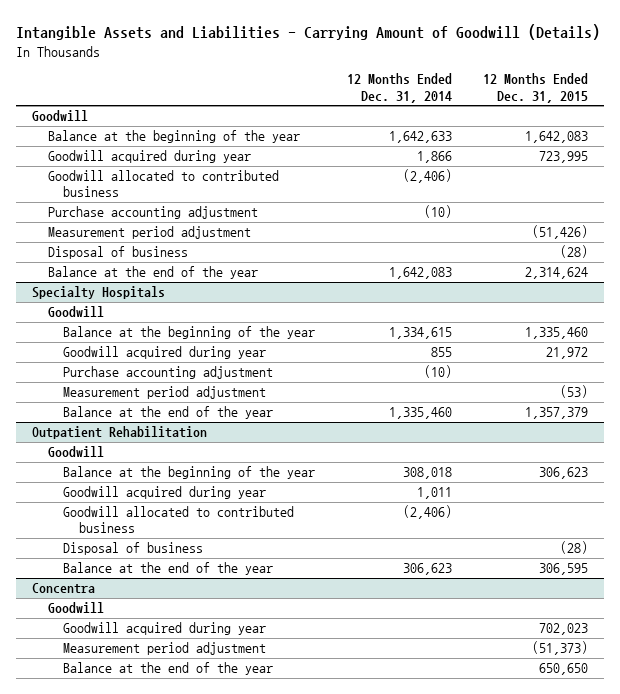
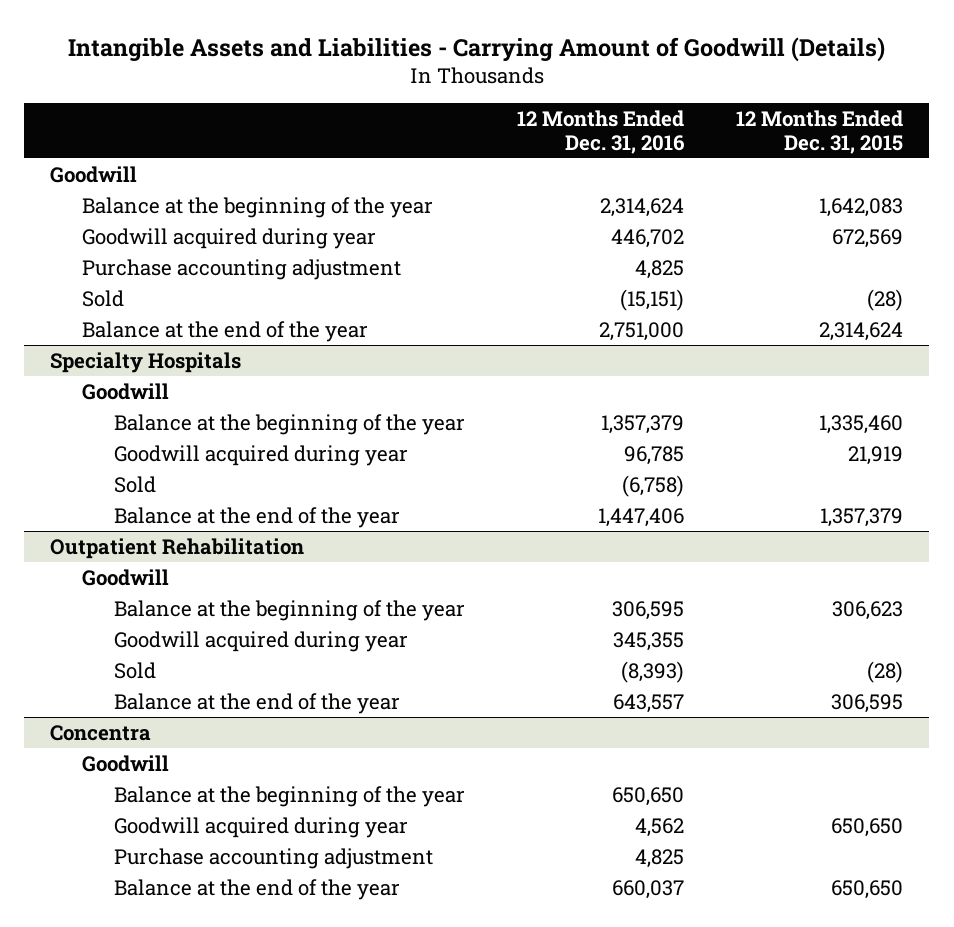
- | 12 Months Ended Dec. 31, 2014 | 12 Months Ended Dec. 31, 2015
+ | 12 Months Ended Dec. 31, 2016 | 12 Months Ended Dec. 31, 2015
- Goodwill acquired during year | 1,866 | 723,995
- Goodwill allocated to contributed business | (2,406) |
+ Goodwill acquired during year | 446,702 | 672,569
- Measurement period adjustment | | (51,426)
- Disposal of business | | (28)
+ Sold | (15,151) | (28)
@ Specialty Hospitals
- Goodwill acquired during year | 855 | 21,972
- Purchase accounting adjustment | (10) |
- Measurement period adjustment | | (53)
+ Goodwill acquired during year | 96,785 | 21,919
+ Sold | (6,758) |
@ Outpatient Rehabilitation
- Goodwill allocated to contributed business | (2,406) |
- Disposal of business | | (28)
+ Sold | (8,393) | (28)
@ Concentra
- Goodwill acquired during year | | 702,023
- Measurement period adjustment | | (51,373)
+ Balance at the beginning of the year | 650,650 |
+ Goodwill acquired during year | 4,562 | 650,650
+ Purchase accounting adjustment | 4,825 |

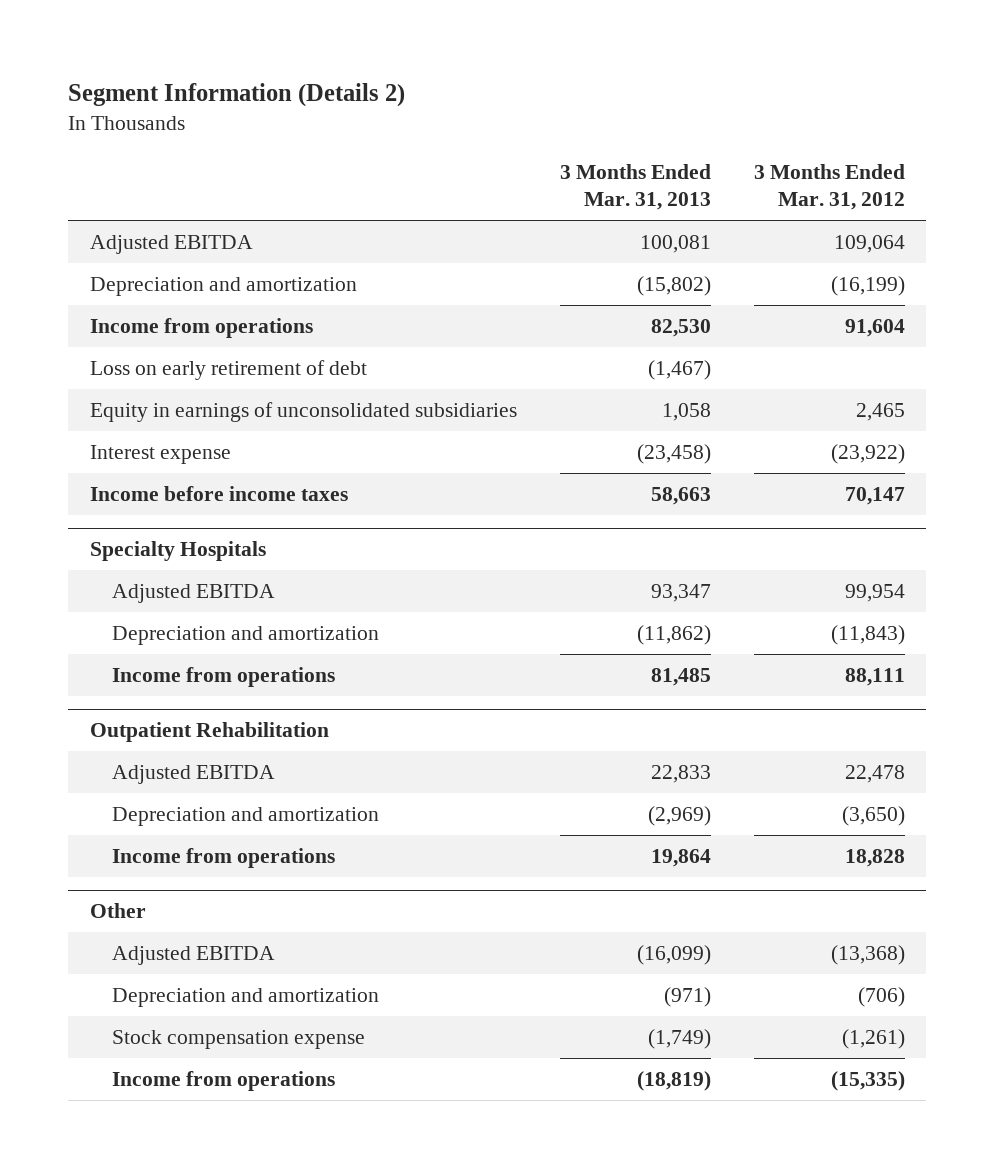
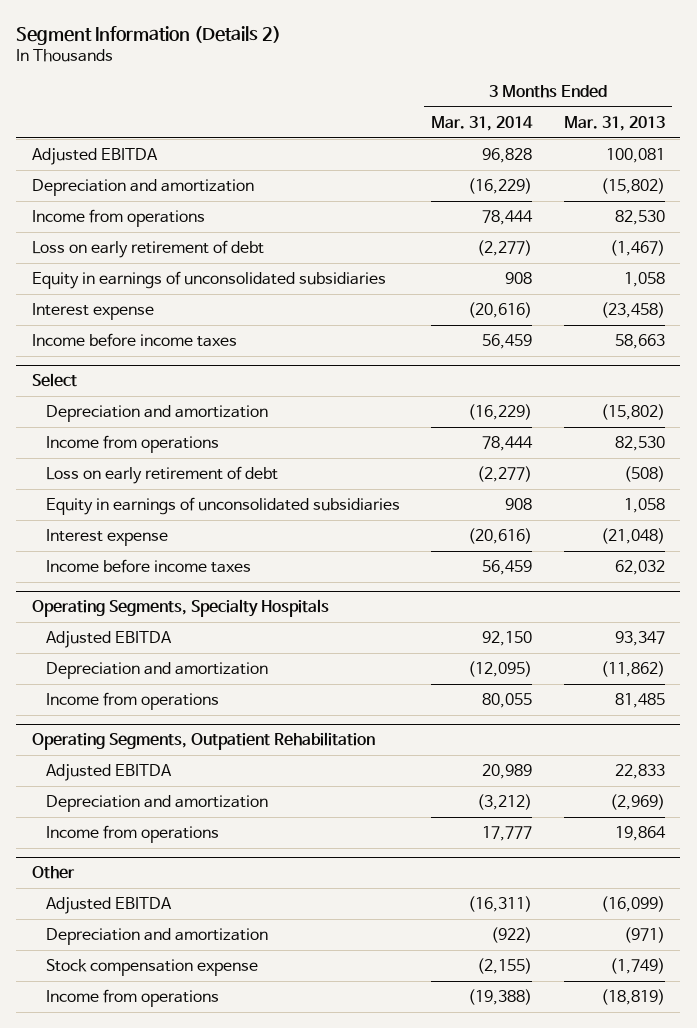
- | 3 Months Ended Mar. 31, 2013 | 3 Months Ended Mar. 31, 2012
+ | 3 Months Ended Mar. 31, 2014 | 3 Months Ended Mar. 31, 2013
- Specialty Hospitals
+ Select
+ Depreciation and amortization | (16,229) | (15,802)
+ Income from operations | 78,444 | 82,530
+ Loss on early retirement of debt | (2,277) | (508)
+ Equity in earnings of unconsolidated subsidiaries | 908 | 1,058
+ Interest expense | (20,616) | (21,048)
+ Income before income taxes | 56,459 | 62,032
+ Operating Segments, Specialty Hospitals
- Outpatient Rehabilitation
+ Operating Segments, Outpatient Rehabilitation

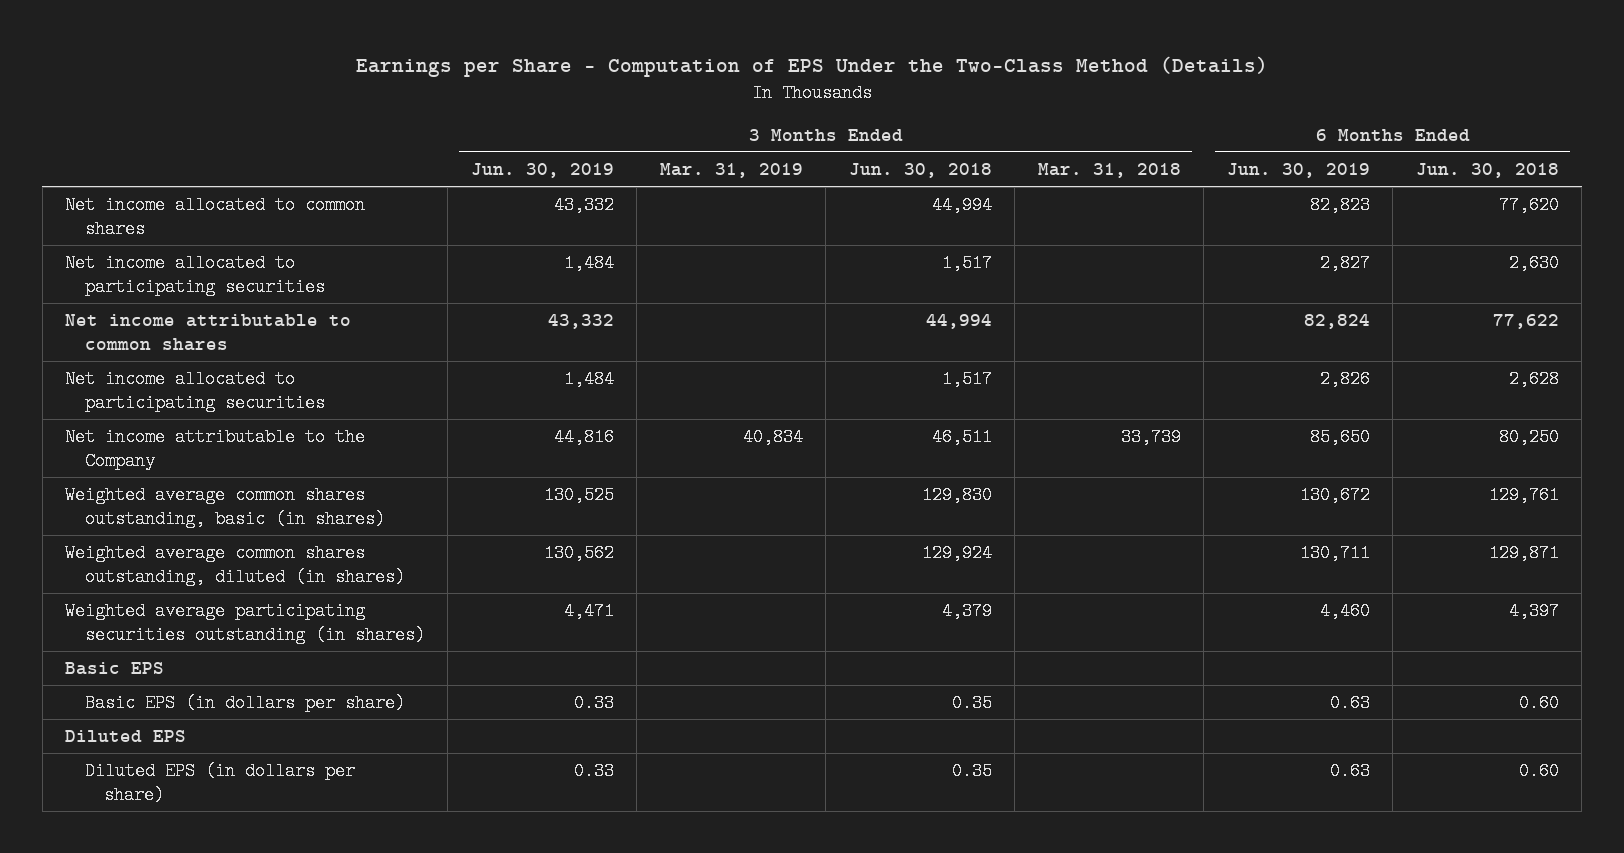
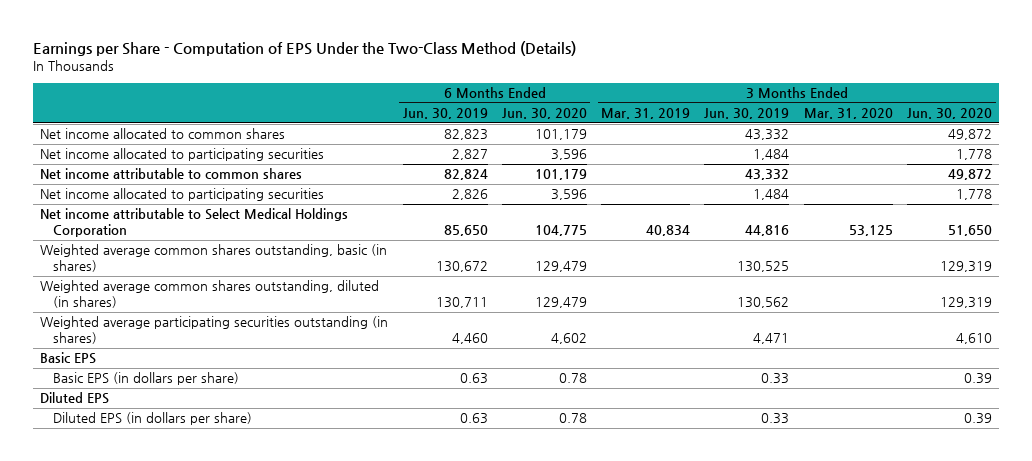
- | 3 Months Ended Jun. 30, 2019 | 3 Months Ended Mar. 31, 2019 | 3 Months Ended Jun. 30, 2018 | 3 Months Ended Mar. 31, 2018 | 6 Months Ended Jun. 30, 2019 | 6 Months Ended Jun. 30, 2018
+ | 6 Months Ended Jun. 30, 2019 | 6 Months Ended Jun. 30, 2020 | 3 Months Ended Mar. 31, 2019 | 3 Months Ended Jun. 30, 2019 | 3 Months Ended Mar. 31, 2020 | 3 Months Ended Jun. 30, 2020
- Net income attributable to the Company | 44,816 | 40,834 | 46,511 | 33,739 | 85,650 | 80,250
+ Net income attributable to Select Medical Holdings Corporation | 85,650 | 104,775 | 40,834 | 44,816 | 53,125 | 51,650

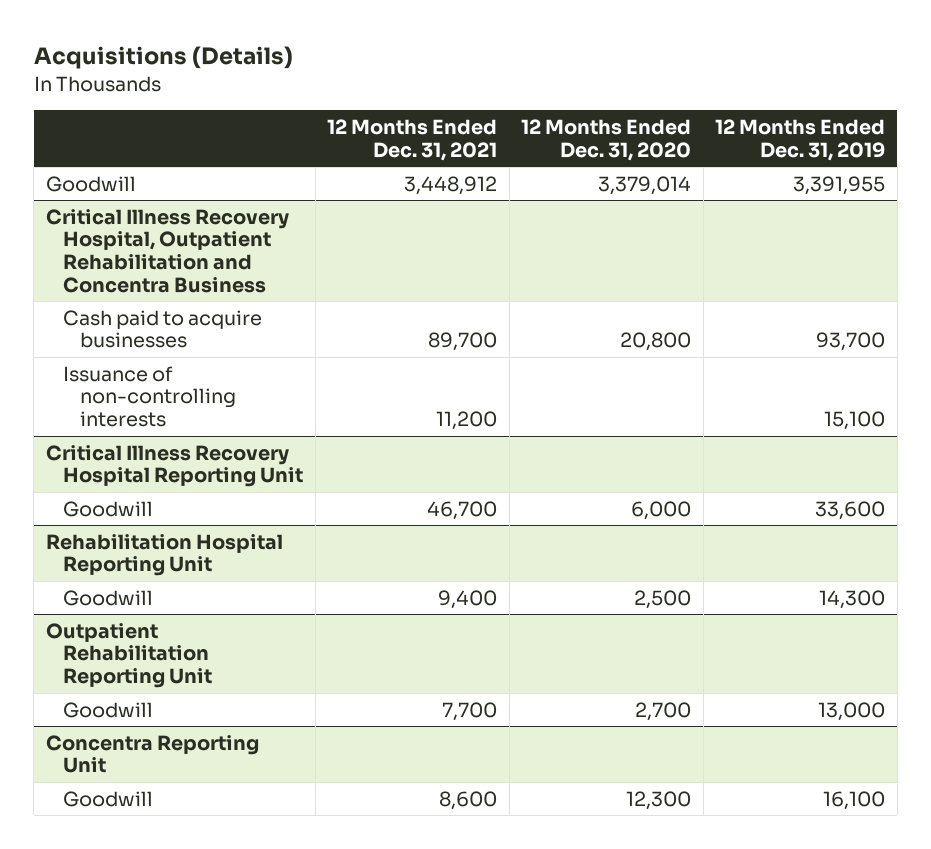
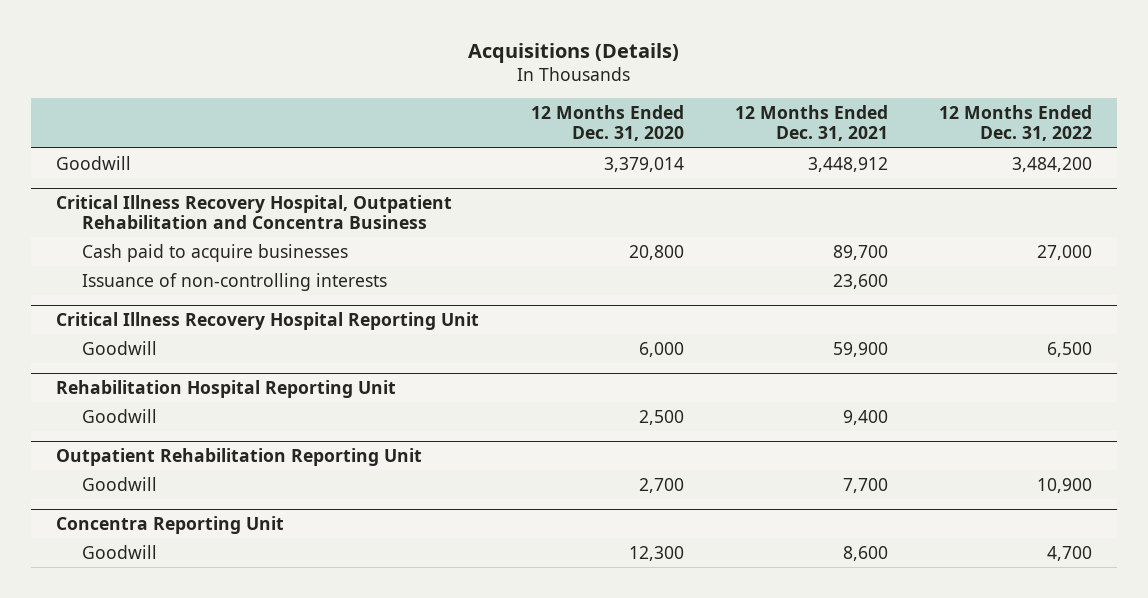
- | 12 Months Ended Dec. 31, 2021 | 12 Months Ended Dec. 31, 2020 | 12 Months Ended Dec. 31, 2019
+ | 12 Months Ended Dec. 31, 2020 | 12 Months Ended Dec. 31, 2021 | 12 Months Ended Dec. 31, 2022
@ Critical Illness Recovery Hospital, Outpatient Rehabilitation and Concentra Business
- Issuance of non-controlling interests | 11,200 | | 15,100
+ Issuance of non-controlling interests | | 23,600 |
@ Critical Illness Recovery Hospital Reporting Unit
- Goodwill | 46,700 | 6,000 | 33,600
+ Goodwill | 6,000 | 59,900 | 6,500

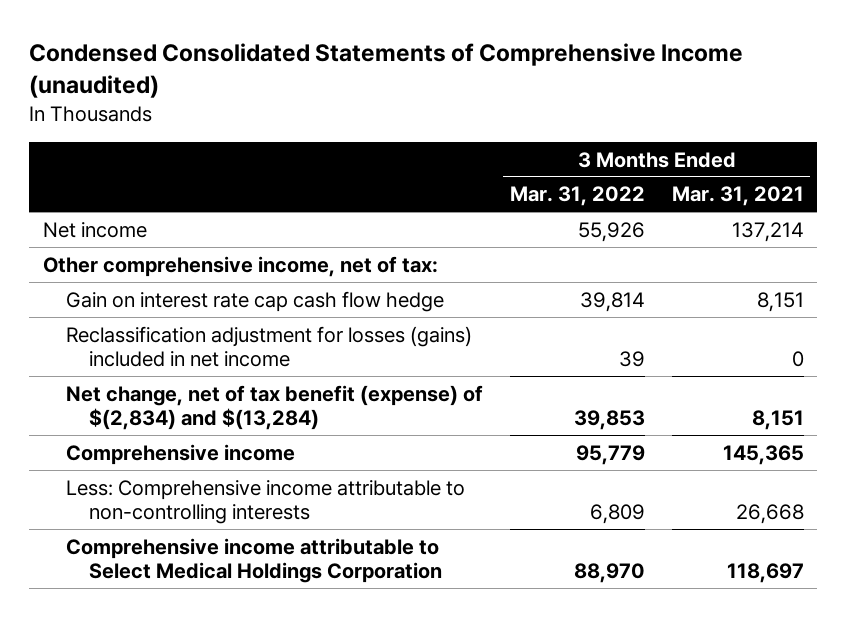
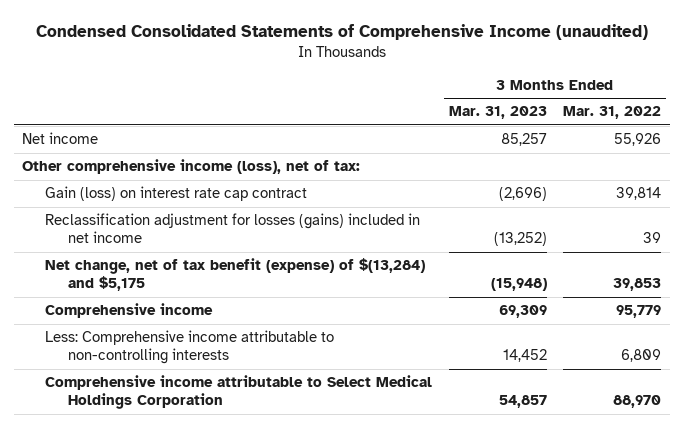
- | 3 Months Ended Mar. 31, 2022 | 3 Months Ended Mar. 31, 2021
+ | 3 Months Ended Mar. 31, 2023 | 3 Months Ended Mar. 31, 2022
- Other comprehensive income, net of tax:
- Gain on interest rate cap cash flow hedge | 39,814 | 8,151
+ Other comprehensive income (loss), net of tax:
+ Gain (loss) on interest rate cap contract | (2,696) | 39,814
- Net change, net of tax benefit (expense) of $(2,834) and $(13,284) | 39,853 | 8,151
+ Net change, net of tax benefit (expense) of $(13,284) and $5,175 | (15,948) | 39,853

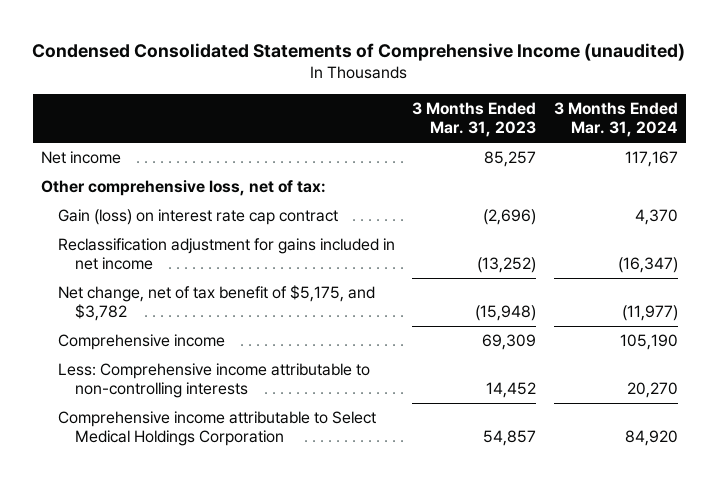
- | 3 Months Ended Mar. 31, 2023 | 3 Months Ended Mar. 31, 2022
+ | 3 Months Ended Mar. 31, 2023 | 3 Months Ended Mar. 31, 2024
- Other comprehensive income (loss), net of tax:
+ Other comprehensive loss, net of tax:
- Reclassification adjustment for losses (gains) included in net income | (13,252) | 39
- Net change, net of tax benefit (expense) of $(13,284) and $5,175 | (15,948) | 39,853
+ Reclassification adjustment for gains included in net income | (13,252) | (16,347)
+ Net change, net of tax benefit of $5,175, and $3,782 | (15,948) | (11,977)

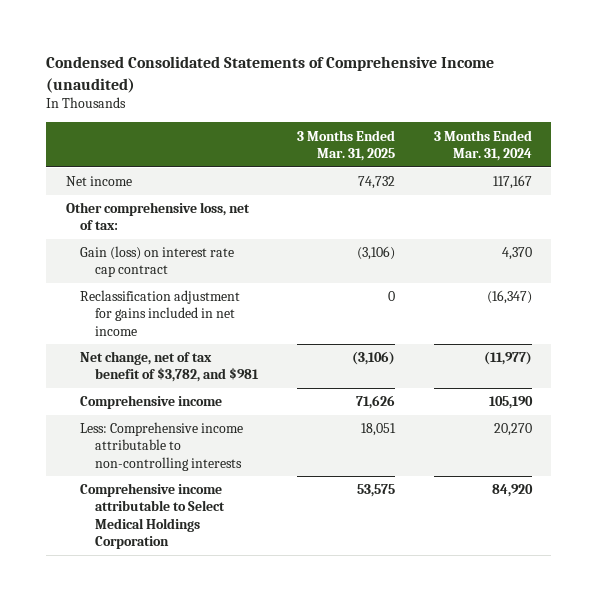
- | 3 Months Ended Mar. 31, 2023 | 3 Months Ended Mar. 31, 2024
+ | 3 Months Ended Mar. 31, 2025 | 3 Months Ended Mar. 31, 2024
- Net change, net of tax benefit of $5,175, and $3,782 | (15,948) | (11,977)
+ Net change, net of tax benefit of $3,782, and $981 | (3,106) | (11,977)

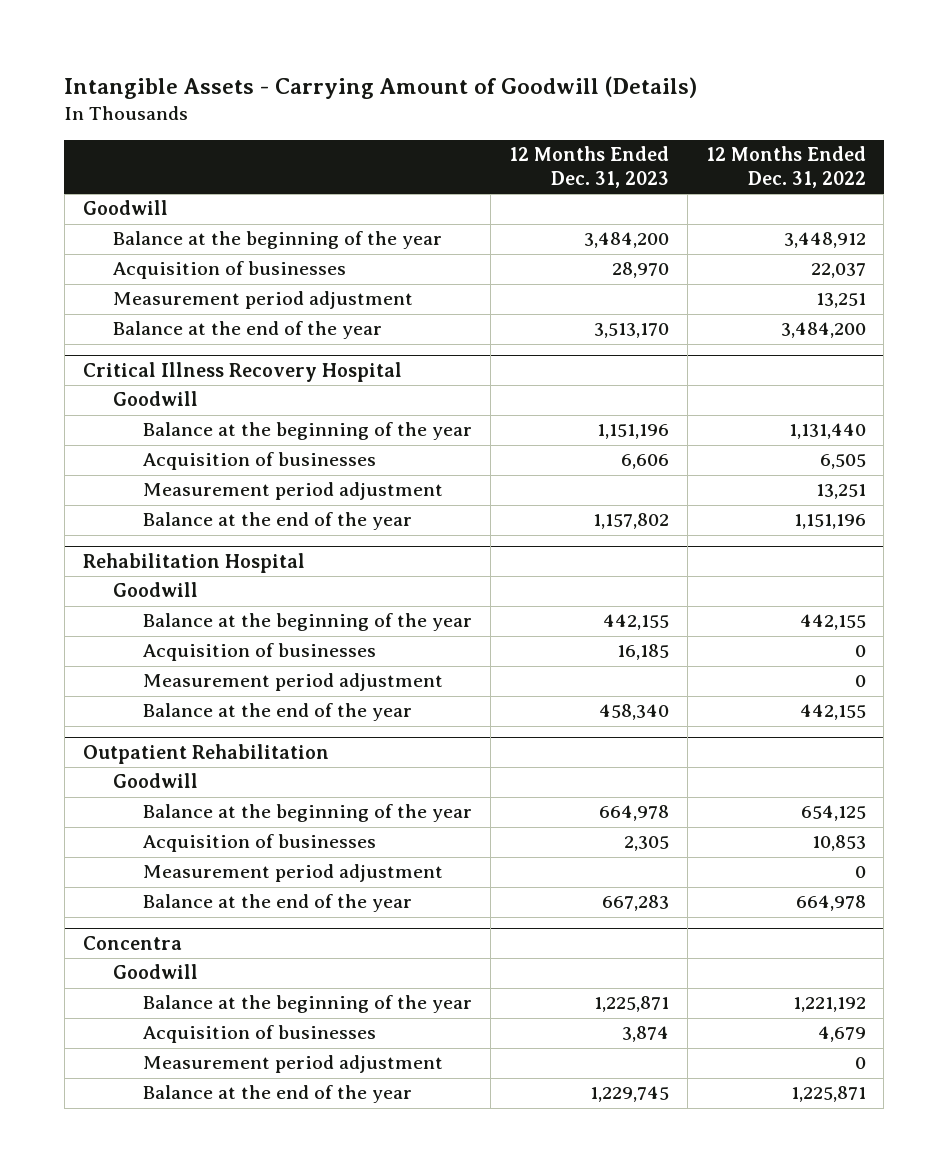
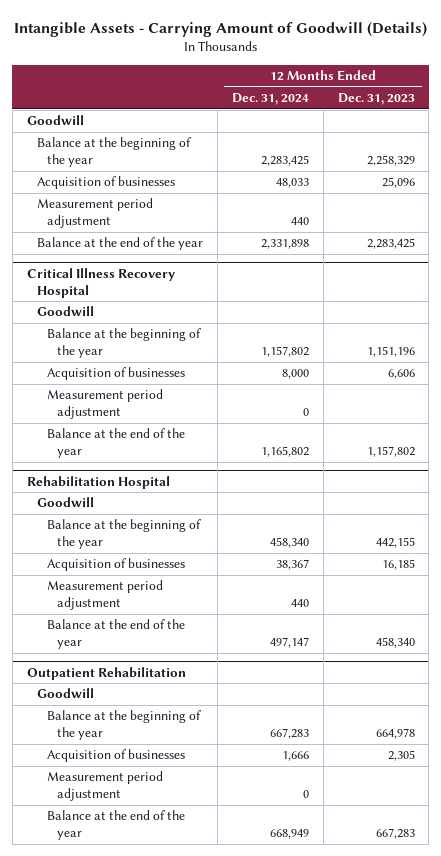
- | 12 Months Ended Dec. 31, 2023 | 12 Months Ended Dec. 31, 2022
+ | 12 Months Ended Dec. 31, 2024 | 12 Months Ended Dec. 31, 2023
- Balance at the beginning of the year | 3,484,200 | 3,448,912
- Acquisition of businesses | 28,970 | 22,037
+ Balance at the beginning of the year | 2,283,425 | 2,258,329
+ Acquisition of businesses | 48,033 | 25,096
- Balance at the end of the year | 3,513,170 | 3,484,200
+ Balance at the end of the year | 2,331,898 | 2,283,425
- Concentra
- Goodwill
- Balance at the beginning of the year | 1,225,871 | 1,221,192
- Acquisition of businesses | 3,874 | 4,679
- Measurement period adjustment | | 0
- Balance at the end of the year | 1,229,745 | 1,225,871

